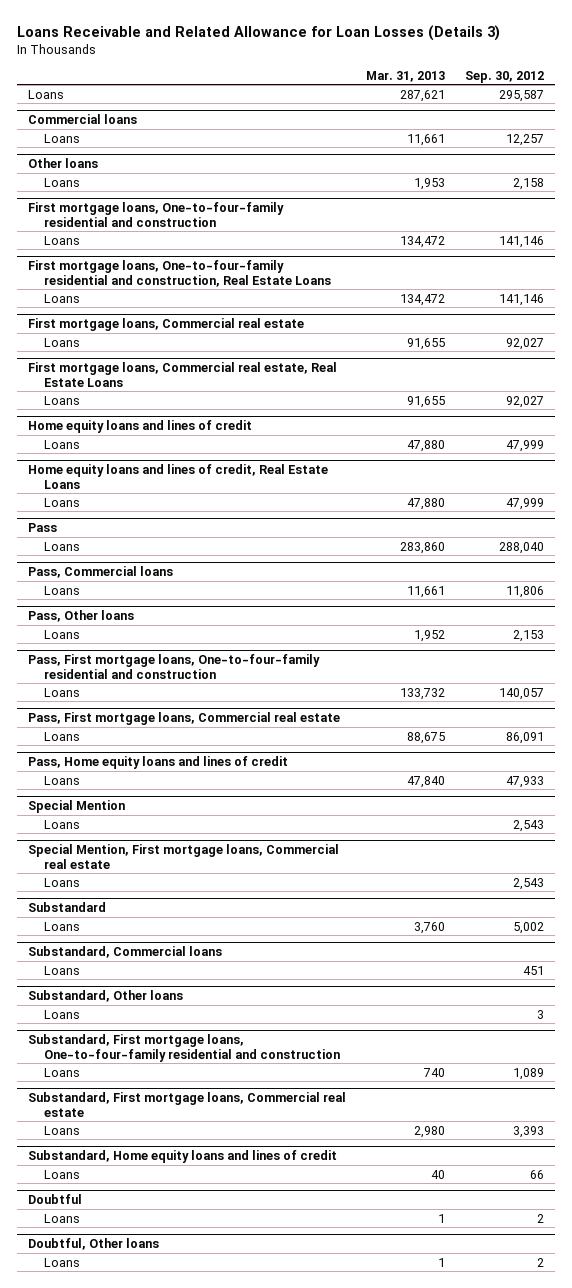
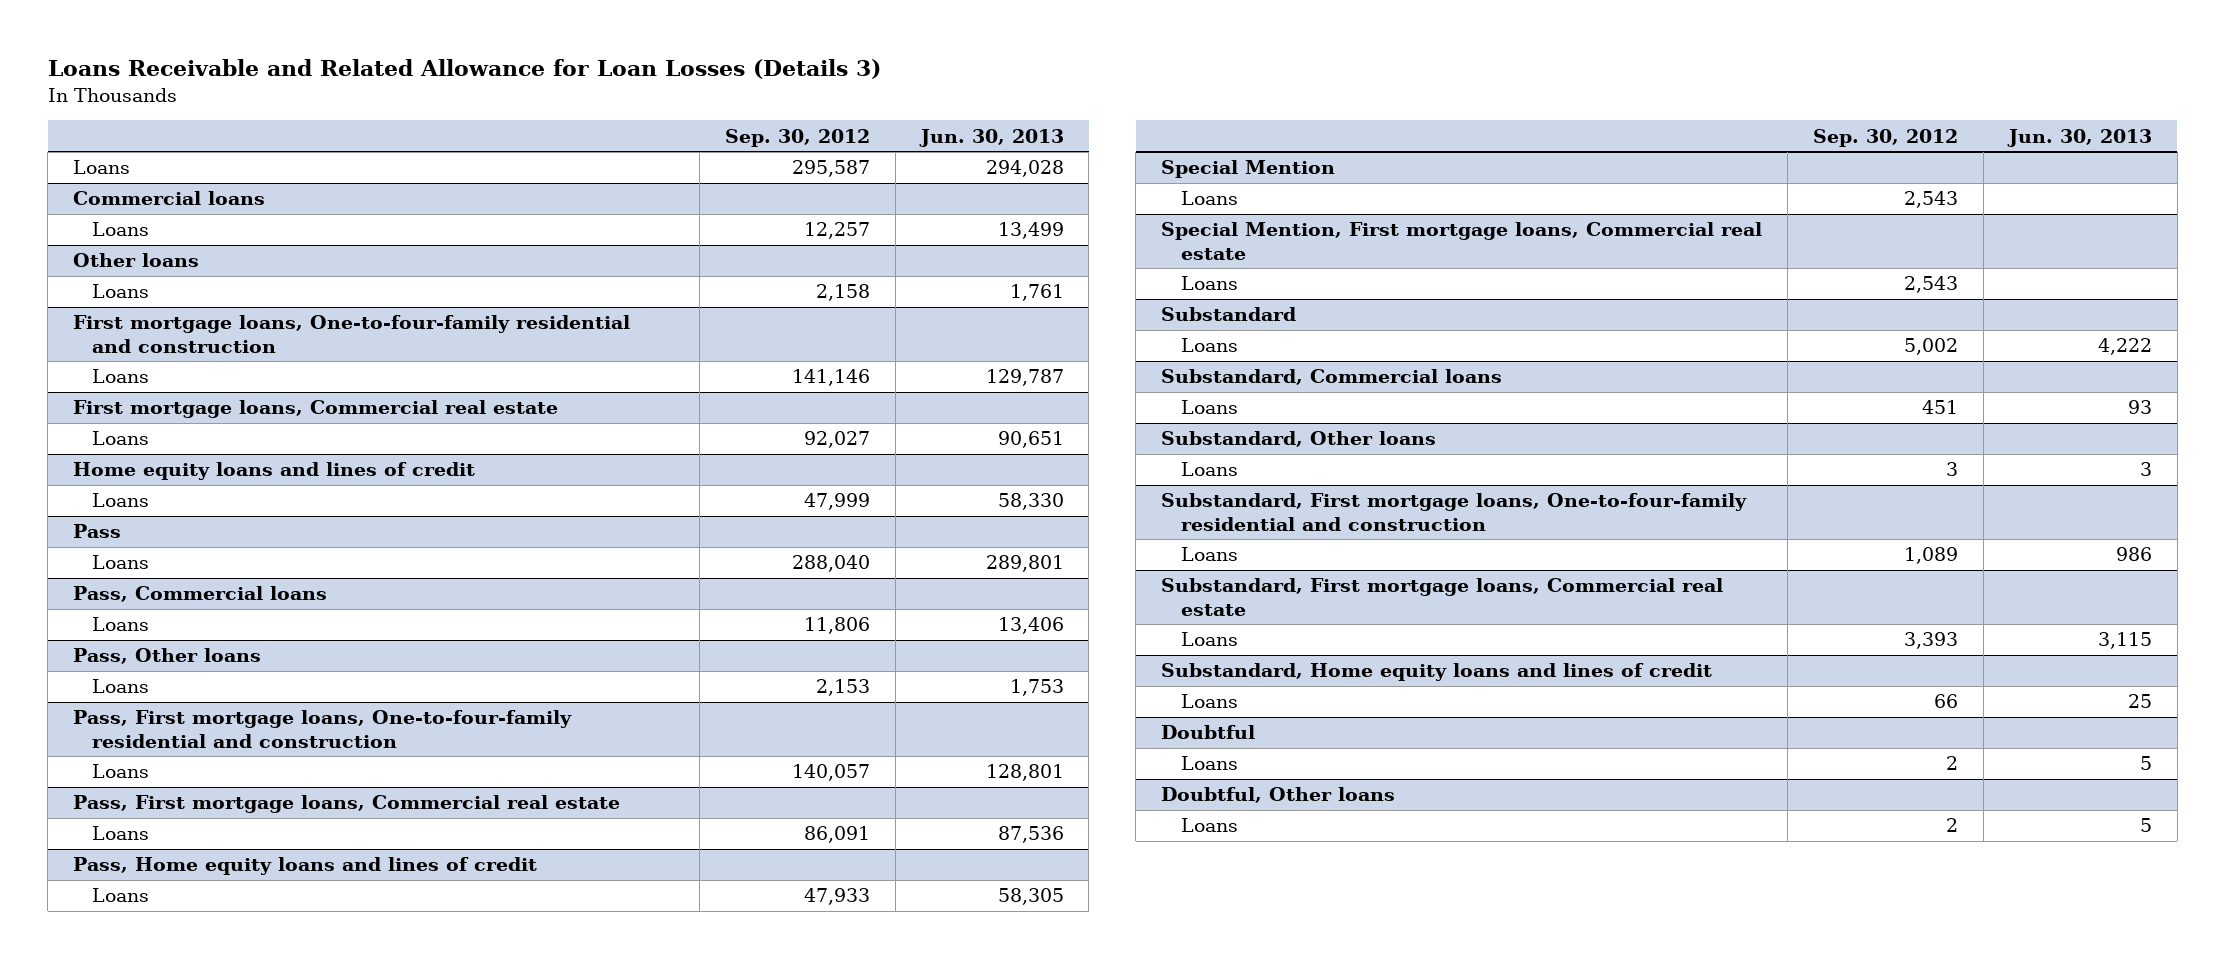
- | Mar. 31, 2013 | Sep. 30, 2012
+ | Sep. 30, 2012 | Jun. 30, 2013
- First mortgage loans, One-to-four-family residential and construction, Real Estate Loans
- Loans | 134,472 | 141,146
- First mortgage loans, Commercial real estate, Real Estate Loans
- Loans | 91,655 | 92,027
- Home equity loans and lines of credit, Real Estate Loans
- Loans | 47,880 | 47,999

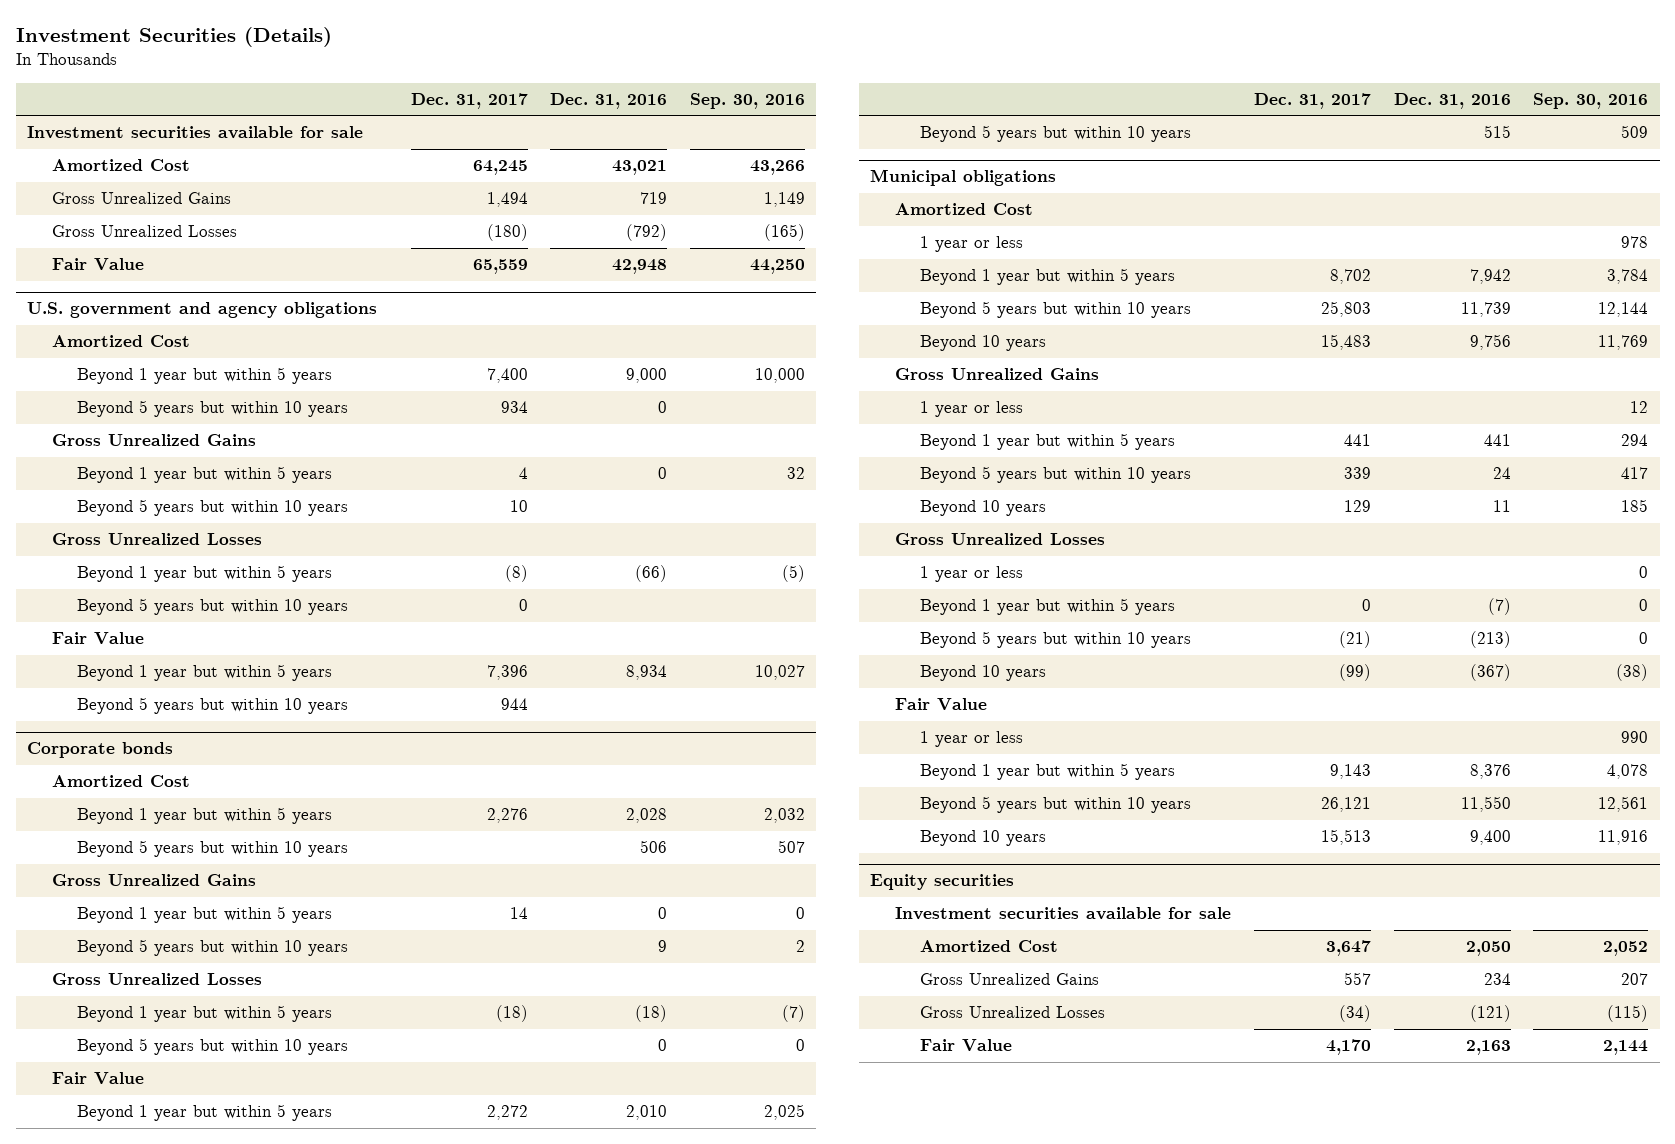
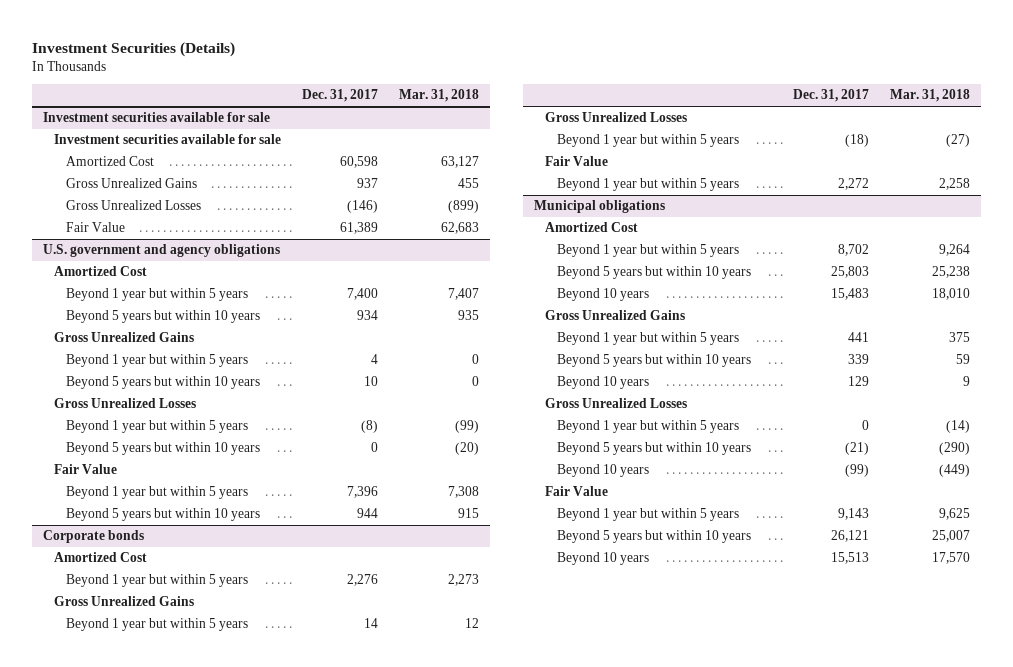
- | Dec. 31, 2017 | Dec. 31, 2016 | Sep. 30, 2016
+ | Dec. 31, 2017 | Mar. 31, 2018
+ Investment securities available for sale
- Amortized Cost | 64,245 | 43,021 | 43,266
- Gross Unrealized Gains | 1,494 | 719 | 1,149
- Gross Unrealized Losses | (180) | (792) | (165)
- Fair Value | 65,559 | 42,948 | 44,250
+ Amortized Cost | 60,598 | 63,127
+ Gross Unrealized Gains | 937 | 455
+ Gross Unrealized Losses | (146) | (899)
+ Fair Value | 61,389 | 62,683
@ Corporate bonds
- Beyond 5 years but within 10 years | | 506 | 507
- Beyond 5 years but within 10 years | | 9 | 2
- Beyond 5 years but within 10 years | | 0 | 0
- Beyond 5 years but within 10 years | | 515 | 509
@ Municipal obligations
- 1 year or less | | | 978
- 1 year or less | | | 12
- 1 year or less | | | 0
- 1 year or less | | | 990
- Equity securities
- Investment securities available for sale
- Amortized Cost | 3,647 | 2,050 | 2,052
- Gross Unrealized Gains | 557 | 234 | 207
- Gross Unrealized Losses | (34) | (121) | (115)
- Fair Value | 4,170 | 2,163 | 2,144

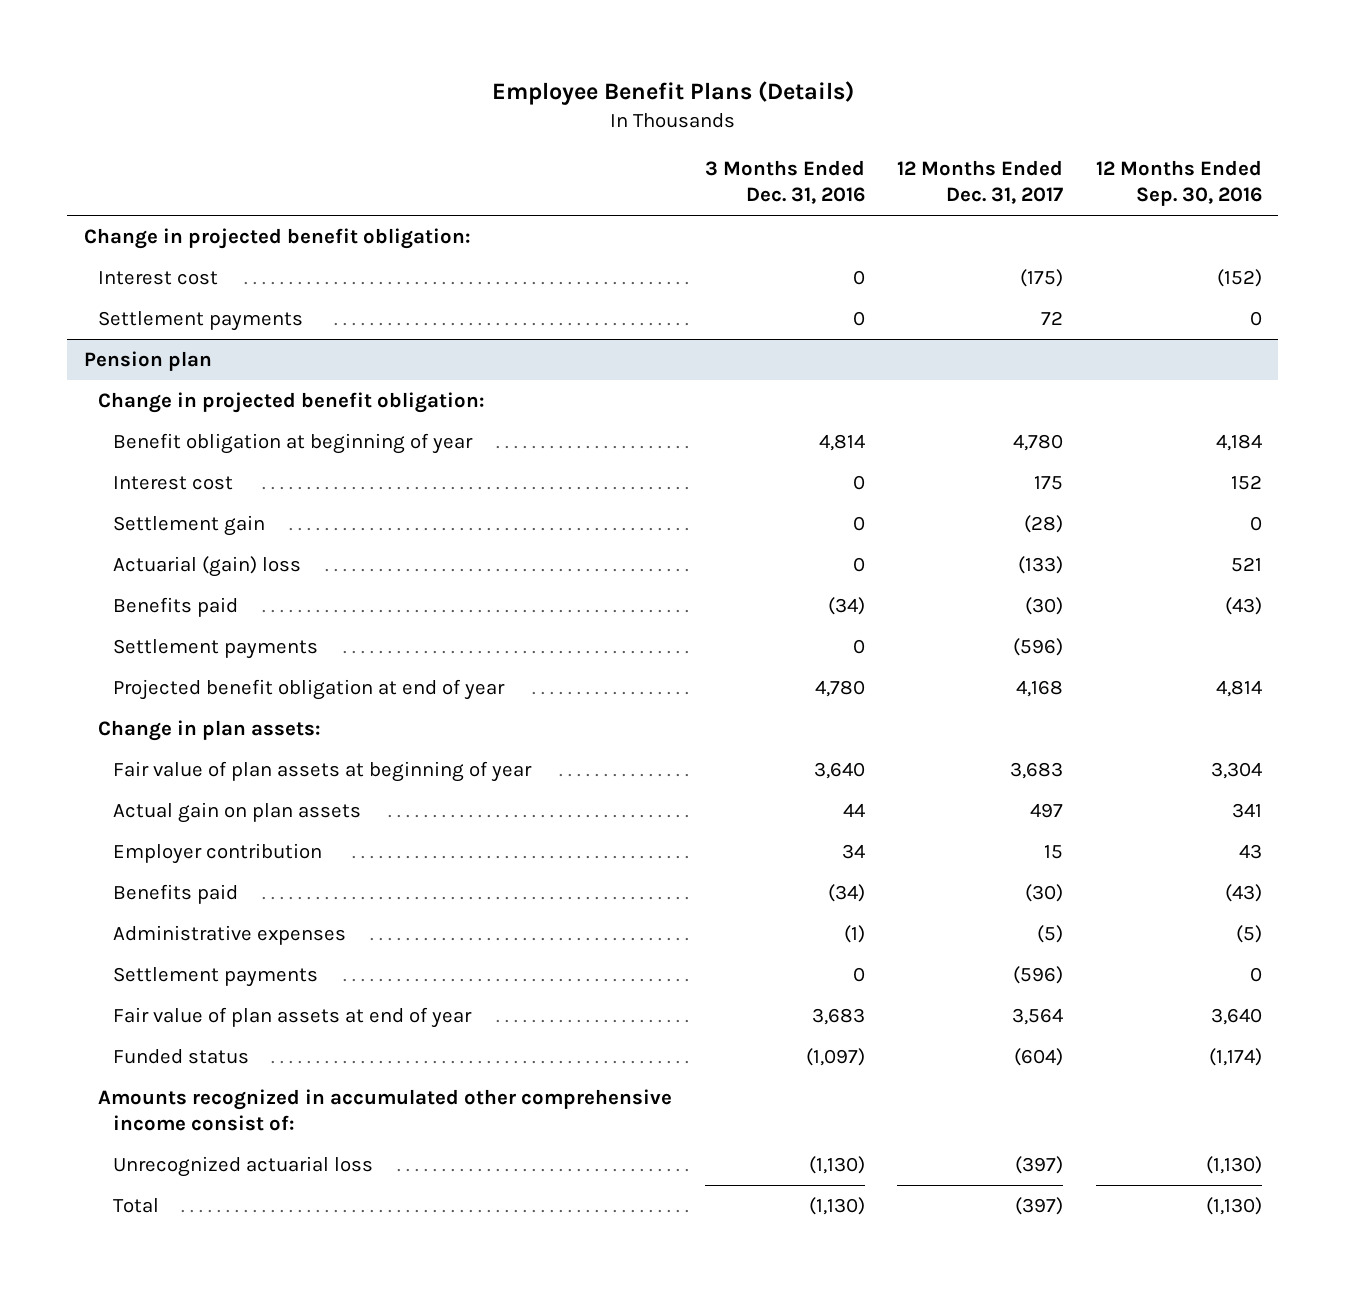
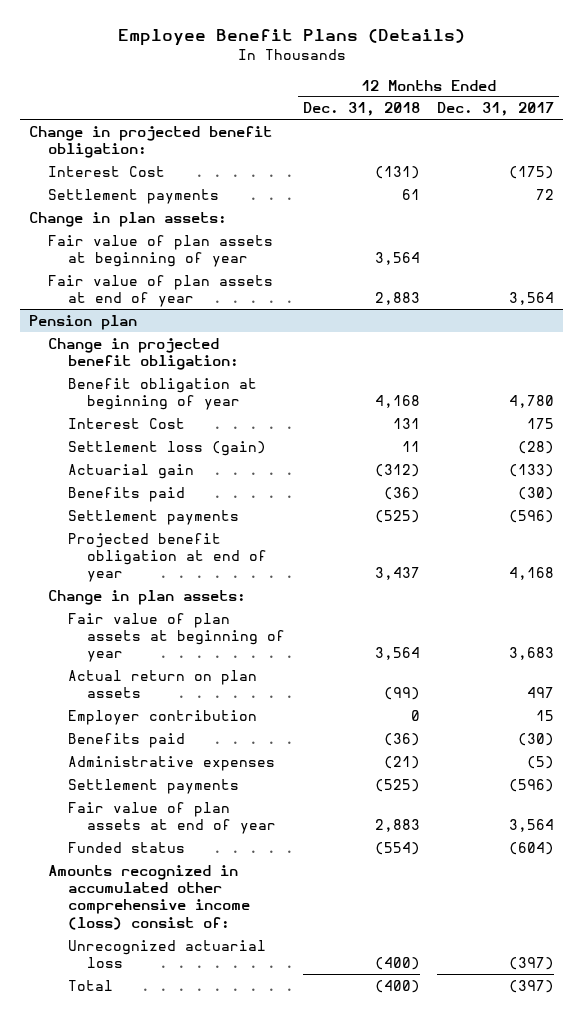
- | 3 Months Ended Dec. 31, 2016 | 12 Months Ended Dec. 31, 2017 | 12 Months Ended Sep. 30, 2016
+ | 12 Months Ended Dec. 31, 2018 | 12 Months Ended Dec. 31, 2017
- Interest cost | 0 | (175) | (152)
+ Interest Cost | (131) | (175)
+ Change in plan assets:
+ Fair value of plan assets at beginning of year | 3,564 |
+ Fair value of plan assets at end of year | 2,883 | 3,564
@ Pension plan
- Interest cost | 0 | 175 | 152
- Settlement gain | 0 | (28) | 0
- Actuarial (gain) loss | 0 | (133) | 521
+ Interest Cost | 131 | 175
+ Settlement loss (gain) | 11 | (28)
+ Actuarial gain | (312) | (133)
- Actual gain on plan assets | 44 | 497 | 341
+ Actual return on plan assets | (99) | 497
- Amounts recognized in accumulated other comprehensive income consist of:
+ Amounts recognized in accumulated other comprehensive income (loss) consist of:

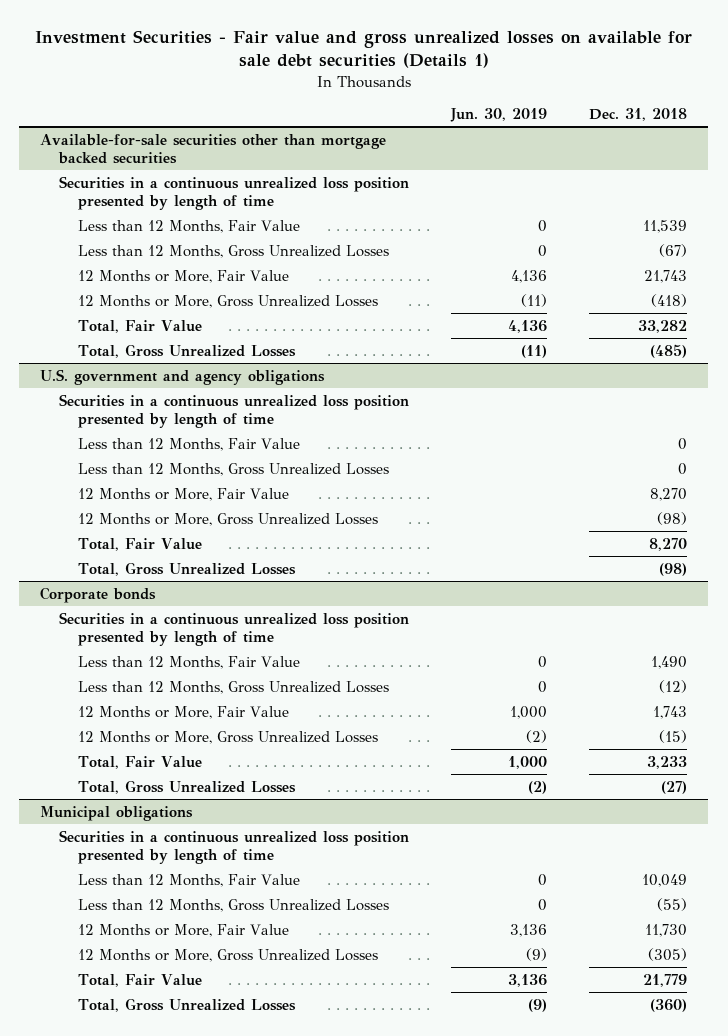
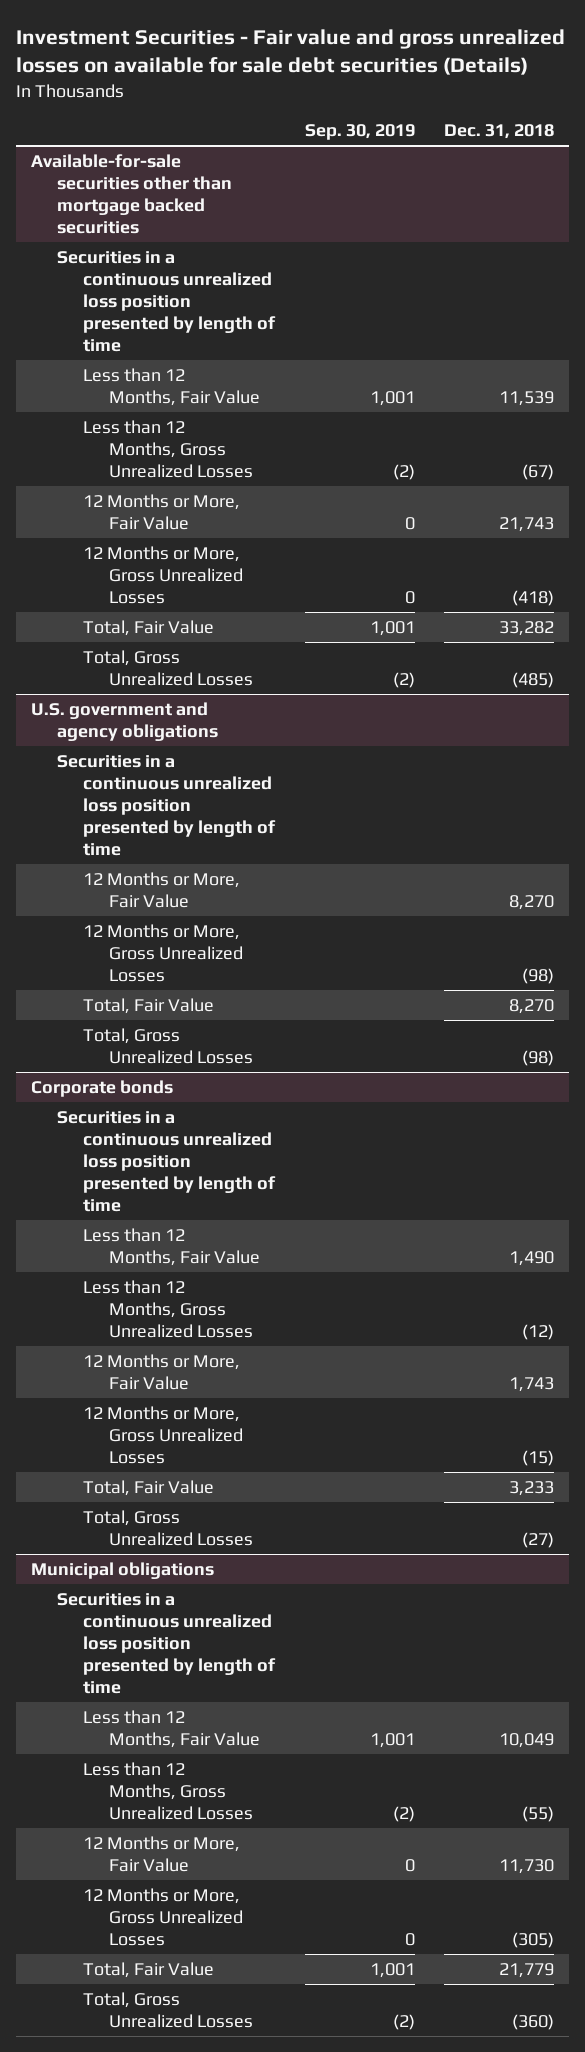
- Investment Securities - Fair value and gross unrealized losses on available for sale debt securities (Details 1)
+ Investment Securities - Fair value and gross unrealized losses on available for sale debt securities (Details)
- | Jun. 30, 2019 | Dec. 31, 2018
+ | Sep. 30, 2019 | Dec. 31, 2018
@ U.S. government and agency obligations
- Less than 12 Months, Fair Value | | 0
- Less than 12 Months, Gross Unrealized Losses | | 0

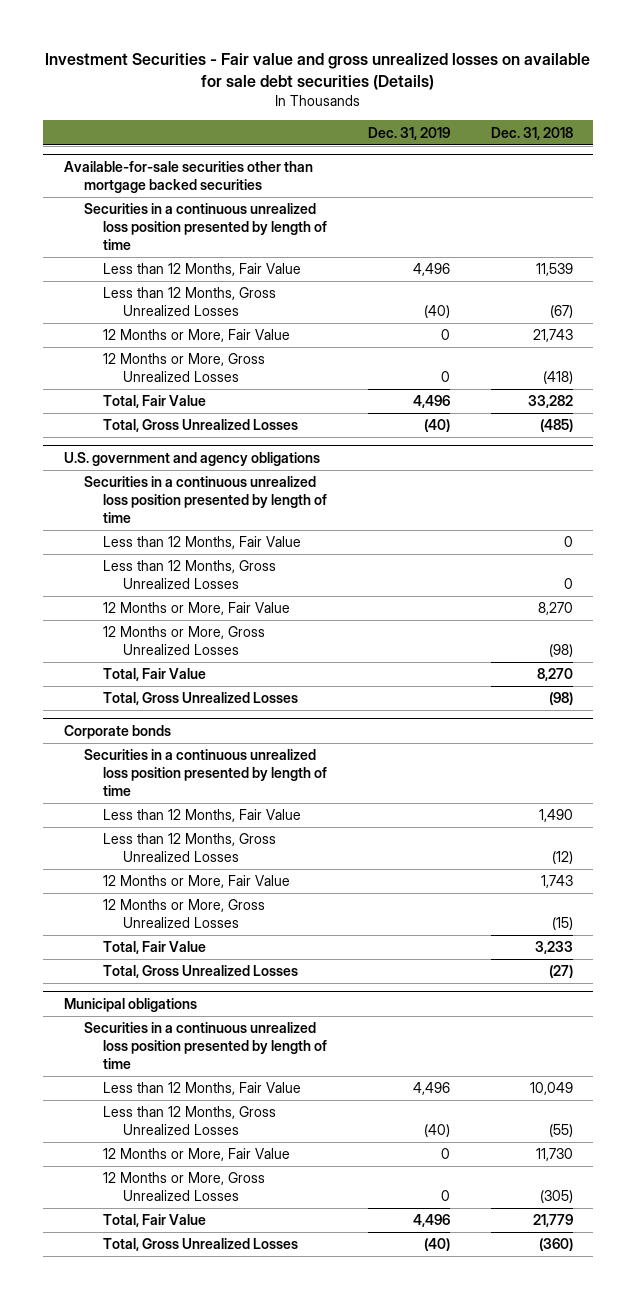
- | Sep. 30, 2019 | Dec. 31, 2018
+ | Dec. 31, 2019 | Dec. 31, 2018
@ U.S. government and agency obligations
+ Less than 12 Months, Fair Value | | 0
+ Less than 12 Months, Gross Unrealized Losses | | 0

